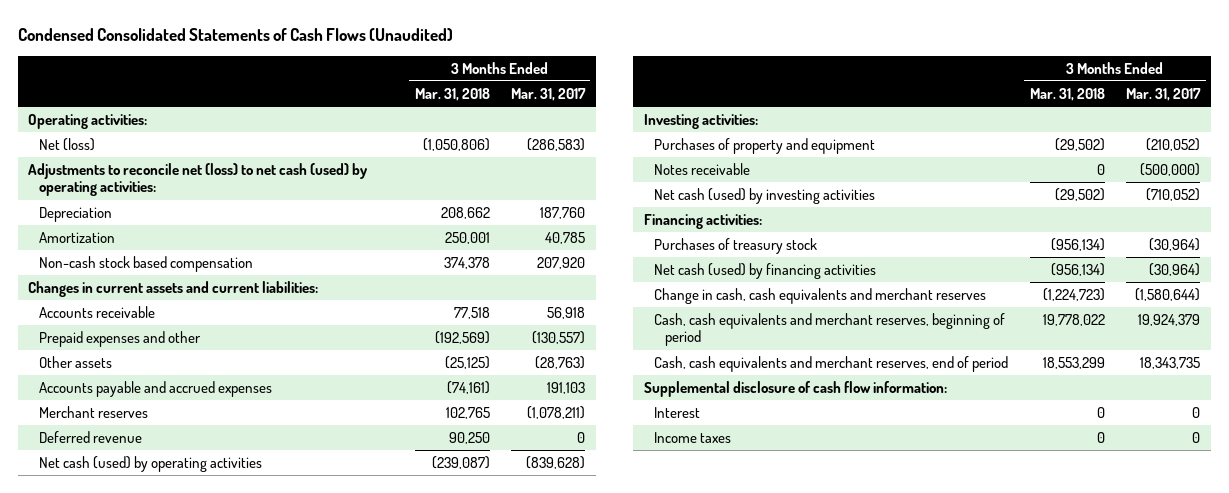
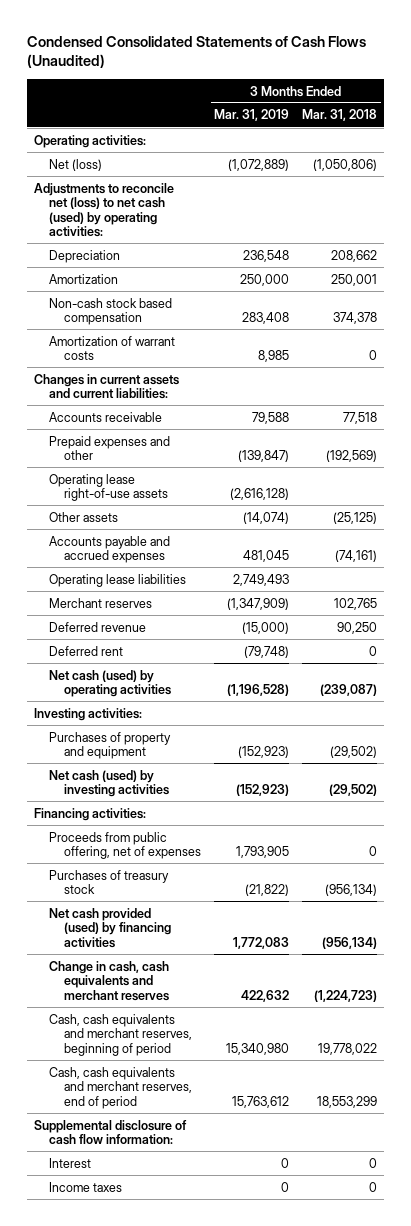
- | 3 Months Ended Mar. 31, 2018 | 3 Months Ended Mar. 31, 2017
+ | 3 Months Ended Mar. 31, 2019 | 3 Months Ended Mar. 31, 2018
+ Amortization of warrant costs | 8,985 | 0
+ Operating lease right-of-use assets | (2,616,128) |
+ Operating lease liabilities | 2,749,493 |
+ Deferred rent | (79,748) | 0
- Notes receivable | 0 | (500,000)
+ Proceeds from public offering, net of expenses | 1,793,905 | 0
- Net cash (used) by financing activities | (956,134) | (30,964)
+ Net cash provided (used) by financing activities | 1,772,083 | (956,134)

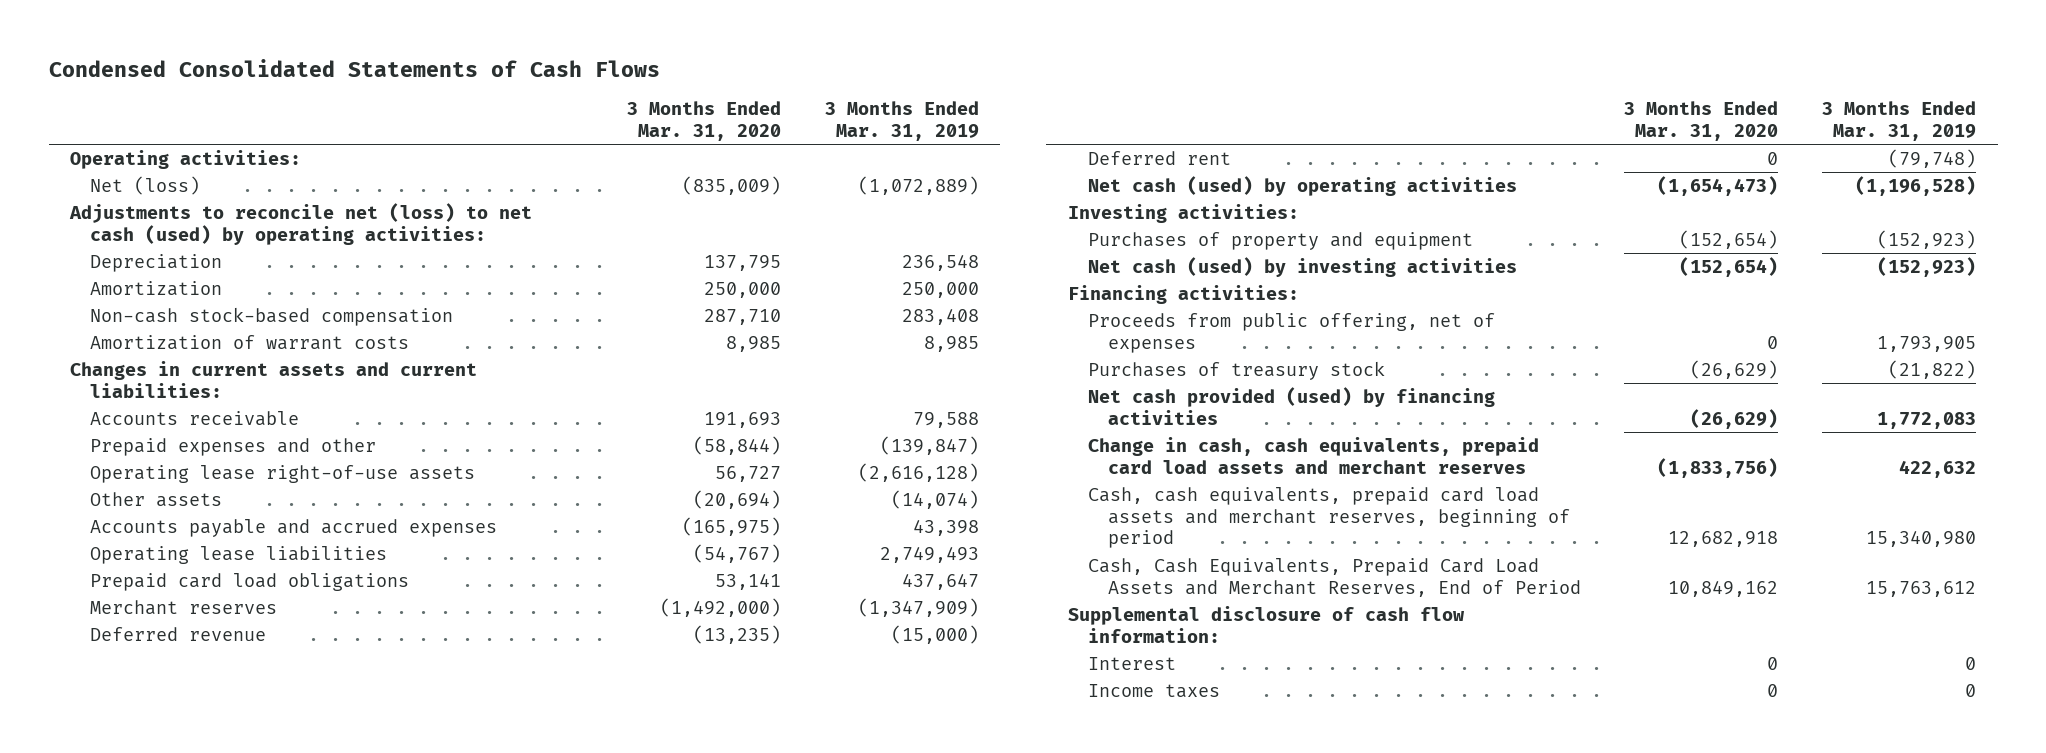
- Condensed Consolidated Statements of Cash Flows (Unaudited)
+ Condensed Consolidated Statements of Cash Flows
- | 3 Months Ended Mar. 31, 2019 | 3 Months Ended Mar. 31, 2018
+ | 3 Months Ended Mar. 31, 2020 | 3 Months Ended Mar. 31, 2019
- Non-cash stock based compensation | 283,408 | 374,378
+ Non-cash stock-based compensation | 287,710 | 283,408
- Accounts payable and accrued expenses | 481,045 | (74,161)
+ Accounts payable and accrued expenses | (165,975) | 43,398
+ Prepaid card load obligations | 53,141 | 437,647
- Change in cash, cash equivalents and merchant reserves | 422,632 | (1,224,723)
- Cash, cash equivalents and merchant reserves, beginning of period | 15,340,980 | 19,778,022
- Cash, cash equivalents and merchant reserves, end of period | 15,763,612 | 18,553,299
+ Change in cash, cash equivalents, prepaid card load assets and merchant reserves | (1,833,756) | 422,632
+ Cash, cash equivalents, prepaid card load assets and merchant reserves, beginning of period | 12,682,918 | 15,340,980
+ Cash, Cash Equivalents, Prepaid Card Load Assets and Merchant Reserves, End of Period | 10,849,162 | 15,763,612

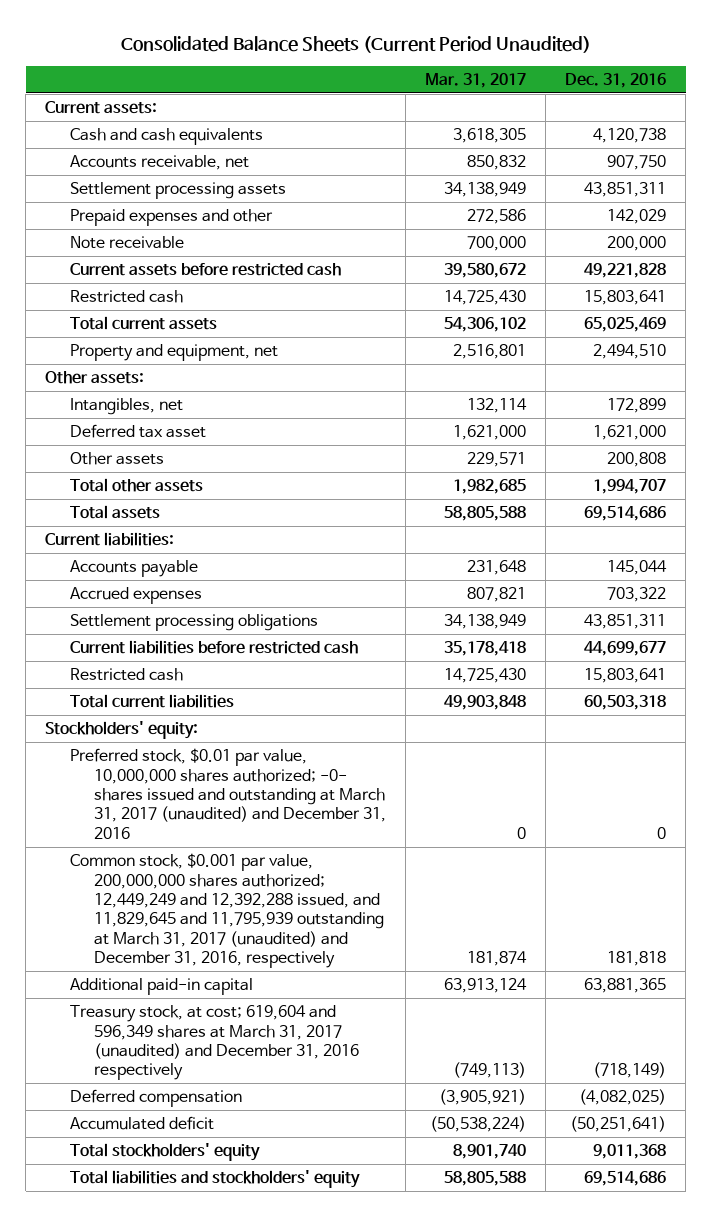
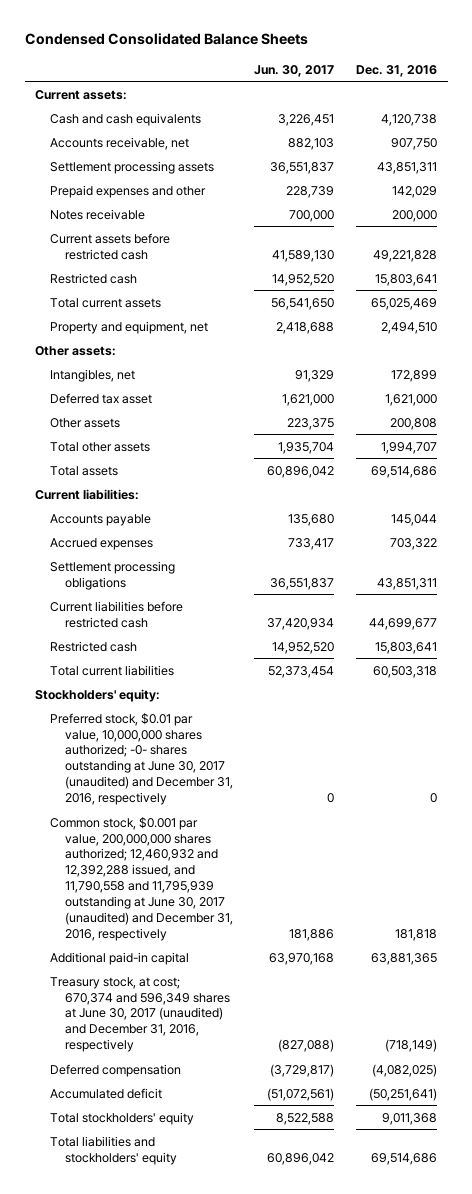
- Consolidated Balance Sheets (Current Period Unaudited)
+ Condensed Consolidated Balance Sheets
- | Mar. 31, 2017 | Dec. 31, 2016
+ | Jun. 30, 2017 | Dec. 31, 2016
- Note receivable | 700,000 | 200,000
+ Notes receivable | 700,000 | 200,000
- Preferred stock, $0.01 par value, 10,000,000 shares authorized; -0- shares issued and outstanding at March 31, 2017 (unaudited) and December 31, 2016 | 0 | 0
- Common stock, $0.001 par value, 200,000,000 shares authorized; 12,449,249 and 12,392,288 issued, and 11,829,645 and 11,795,939 outstanding at March 31, 2017 (unaudited) and December 31, 2016, respectively | 181,874 | 181,818
+ Preferred stock, $0.01 par value, 10,000,000 shares authorized; -0- shares outstanding at June 30, 2017 (unaudited) and December 31, 2016, respectively | 0 | 0
+ Common stock, $0.001 par value, 200,000,000 shares authorized; 12,460,932 and 12,392,288 issued, and 11,790,558 and 11,795,939 outstanding at June 30, 2017 (unaudited) and December 31, 2016, respectively | 181,886 | 181,818
- Treasury stock, at cost; 619,604 and 596,349 shares at March 31, 2017 (unaudited) and December 31, 2016 respectively | (749,113) | (718,149)
+ Treasury stock, at cost; 670,374 and 596,349 shares at June 30, 2017 (unaudited) and December 31, 2016, respectively | (827,088) | (718,149)

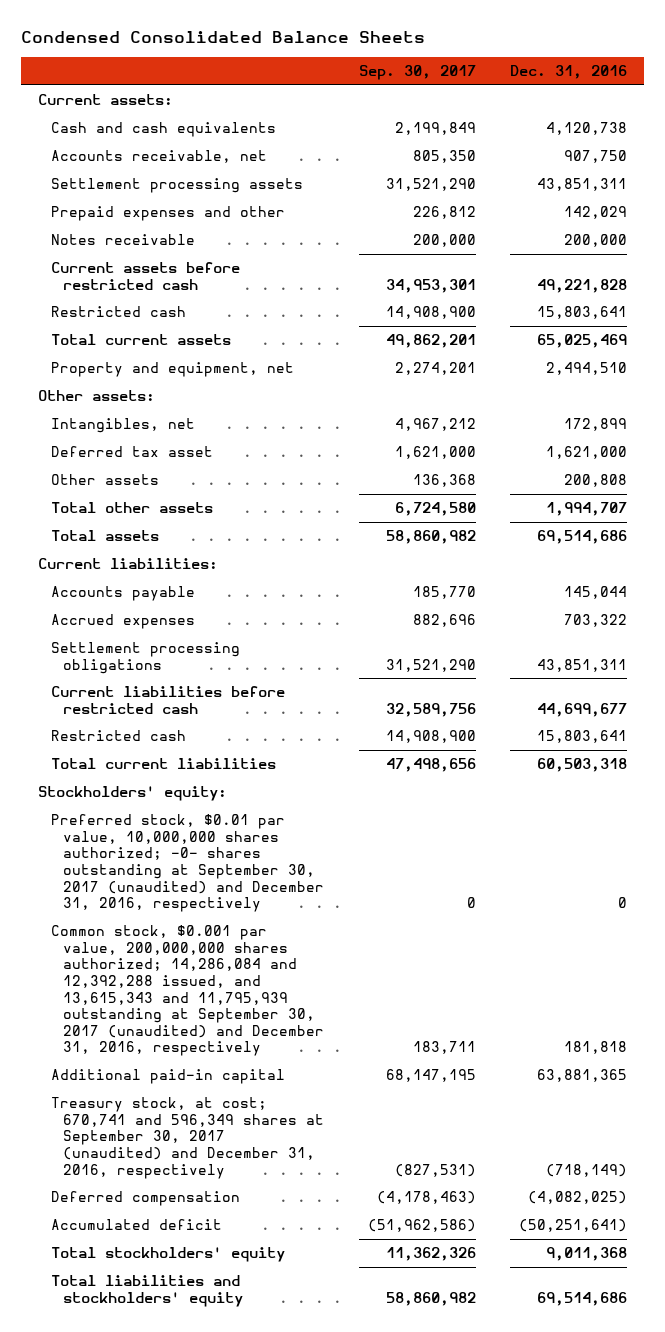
- | Jun. 30, 2017 | Dec. 31, 2016
+ | Sep. 30, 2017 | Dec. 31, 2016
- Preferred stock, $0.01 par value, 10,000,000 shares authorized; -0- shares outstanding at June 30, 2017 (unaudited) and December 31, 2016, respectively | 0 | 0
- Common stock, $0.001 par value, 200,000,000 shares authorized; 12,460,932 and 12,392,288 issued, and 11,790,558 and 11,795,939 outstanding at June 30, 2017 (unaudited) and December 31, 2016, respectively | 181,886 | 181,818
+ Preferred stock, $0.01 par value, 10,000,000 shares authorized; -0- shares outstanding at September 30, 2017 (unaudited) and December 31, 2016, respectively | 0 | 0
+ Common stock, $0.001 par value, 200,000,000 shares authorized; 14,286,084 and 12,392,288 issued, and 13,615,343 and 11,795,939 outstanding at September 30, 2017 (unaudited) and December 31, 2016, respectively | 183,711 | 181,818
- Treasury stock, at cost; 670,374 and 596,349 shares at June 30, 2017 (unaudited) and December 31, 2016, respectively | (827,088) | (718,149)
+ Treasury stock, at cost; 670,741 and 596,349 shares at September 30, 2017 (unaudited) and December 31, 2016, respectively | (827,531) | (718,149)

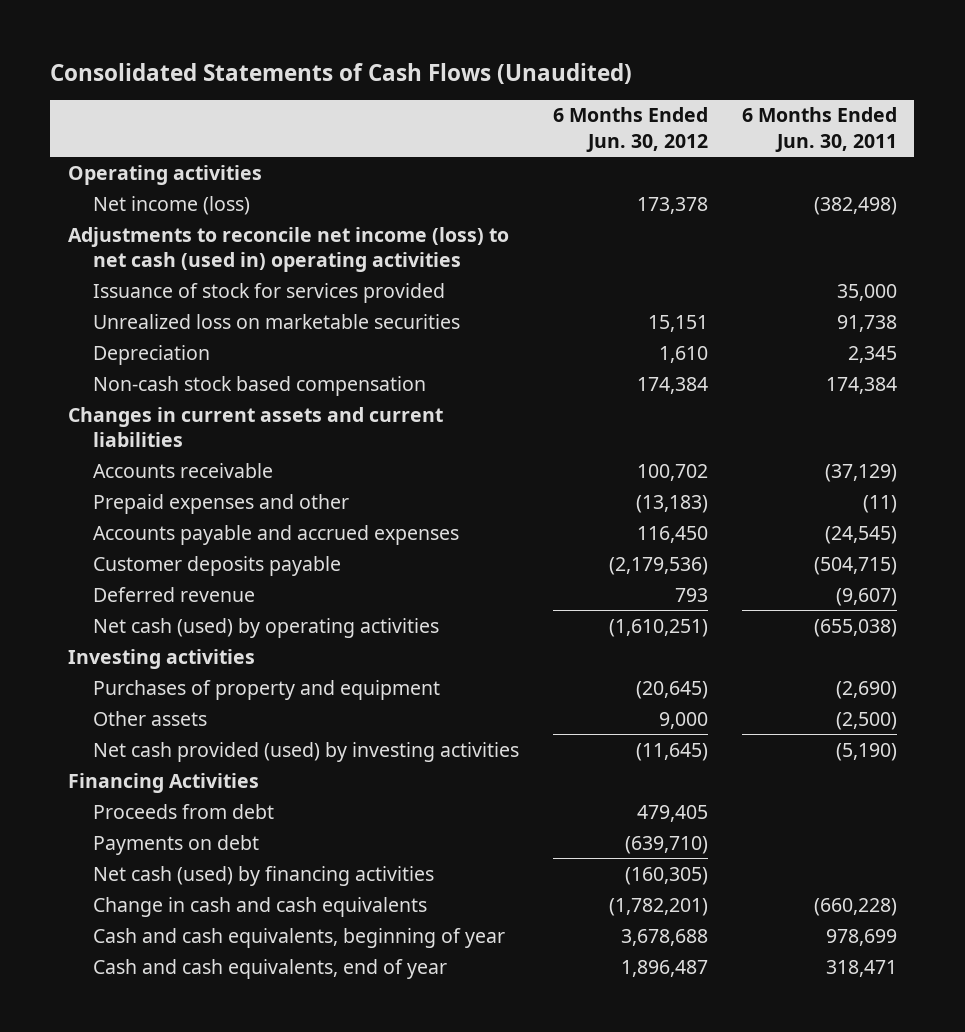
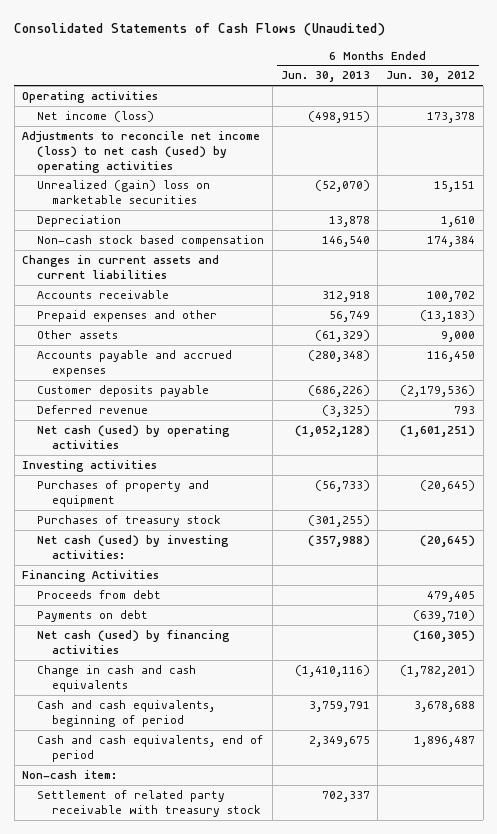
- | 6 Months Ended Jun. 30, 2012 | 6 Months Ended Jun. 30, 2011
+ | 6 Months Ended Jun. 30, 2013 | 6 Months Ended Jun. 30, 2012
- Adjustments to reconcile net income (loss) to net cash (used in) operating activities
- Issuance of stock for services provided | | 35,000
- Unrealized loss on marketable securities | 15,151 | 91,738
+ Adjustments to reconcile net income (loss) to net cash (used) by operating activities
+ Unrealized (gain) loss on marketable securities | (52,070) | 15,151
moved up: Other assets | (61,329) | 9,000
- Net cash (used) by operating activities | (1,610,251) | (655,038)
+ Net cash (used) by operating activities | (1,052,128) | (1,601,251)
- Net cash provided (used) by investing activities | (11,645) | (5,190)
+ Purchases of treasury stock | (301,255) |
+ Net cash (used) by investing activities: | (357,988) | (20,645)
- Cash and cash equivalents, beginning of year | 3,678,688 | 978,699
- Cash and cash equivalents, end of year | 1,896,487 | 318,471
+ Cash and cash equivalents, beginning of period | 3,759,791 | 3,678,688
+ Cash and cash equivalents, end of period | 2,349,675 | 1,896,487
+ Non-cash item:
+ Settlement of related party receivable with treasury stock | 702,337 |

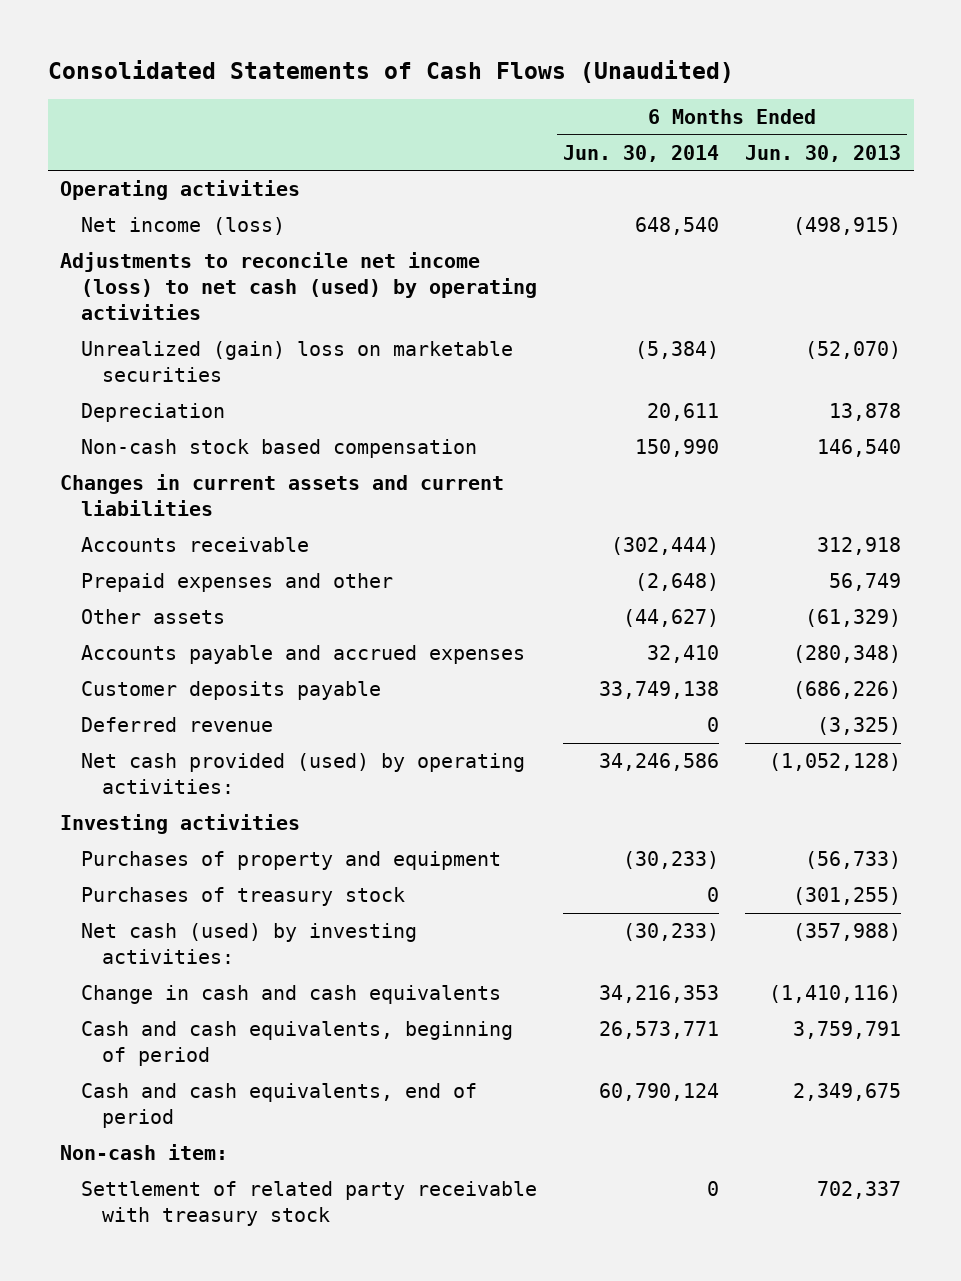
- | 6 Months Ended Jun. 30, 2013 | 6 Months Ended Jun. 30, 2012
+ | 6 Months Ended Jun. 30, 2014 | 6 Months Ended Jun. 30, 2013
- Net cash (used) by operating activities | (1,052,128) | (1,601,251)
+ Net cash provided (used) by operating activities: | 34,246,586 | (1,052,128)
- Financing Activities
- Proceeds from debt | | 479,405
- Payments on debt | | (639,710)
- Net cash (used) by financing activities | | (160,305)

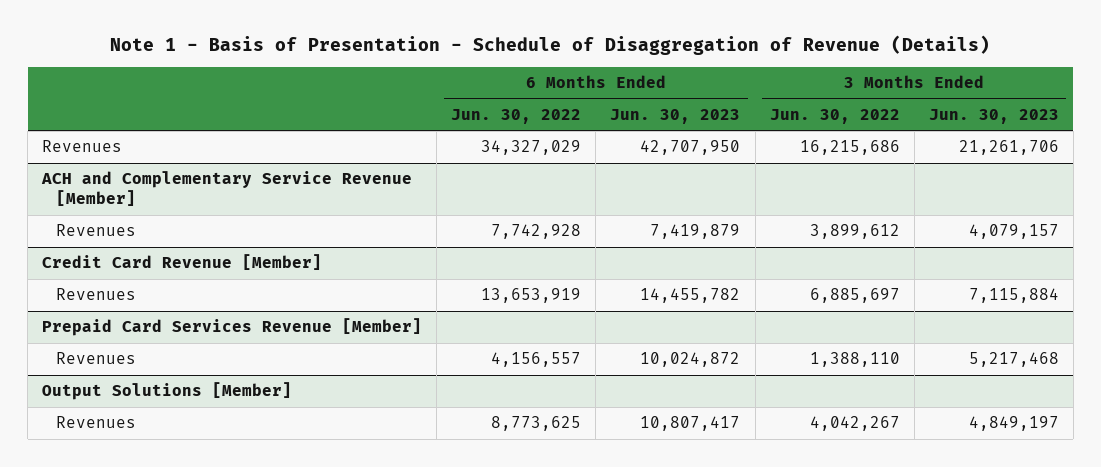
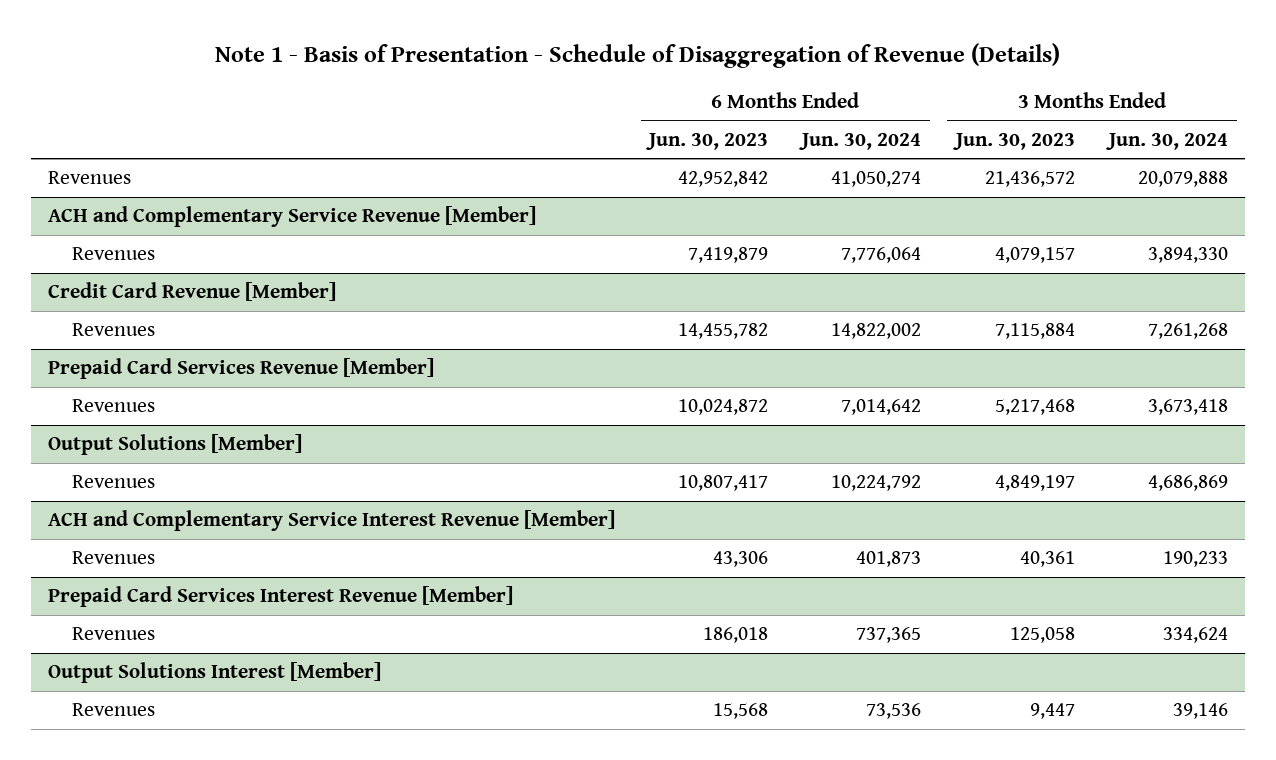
- | 6 Months Ended Jun. 30, 2022 | 6 Months Ended Jun. 30, 2023 | 3 Months Ended Jun. 30, 2022 | 3 Months Ended Jun. 30, 2023
+ | 6 Months Ended Jun. 30, 2023 | 6 Months Ended Jun. 30, 2024 | 3 Months Ended Jun. 30, 2023 | 3 Months Ended Jun. 30, 2024
- Revenues | 34,327,029 | 42,707,950 | 16,215,686 | 21,261,706
+ Revenues | 42,952,842 | 41,050,274 | 21,436,572 | 20,079,888
+ ACH and Complementary Service Interest Revenue [Member]
+ Revenues | 43,306 | 401,873 | 40,361 | 190,233
+ Prepaid Card Services Interest Revenue [Member]
+ Revenues | 186,018 | 737,365 | 125,058 | 334,624
+ Output Solutions Interest [Member]
+ Revenues | 15,568 | 73,536 | 9,447 | 39,146

